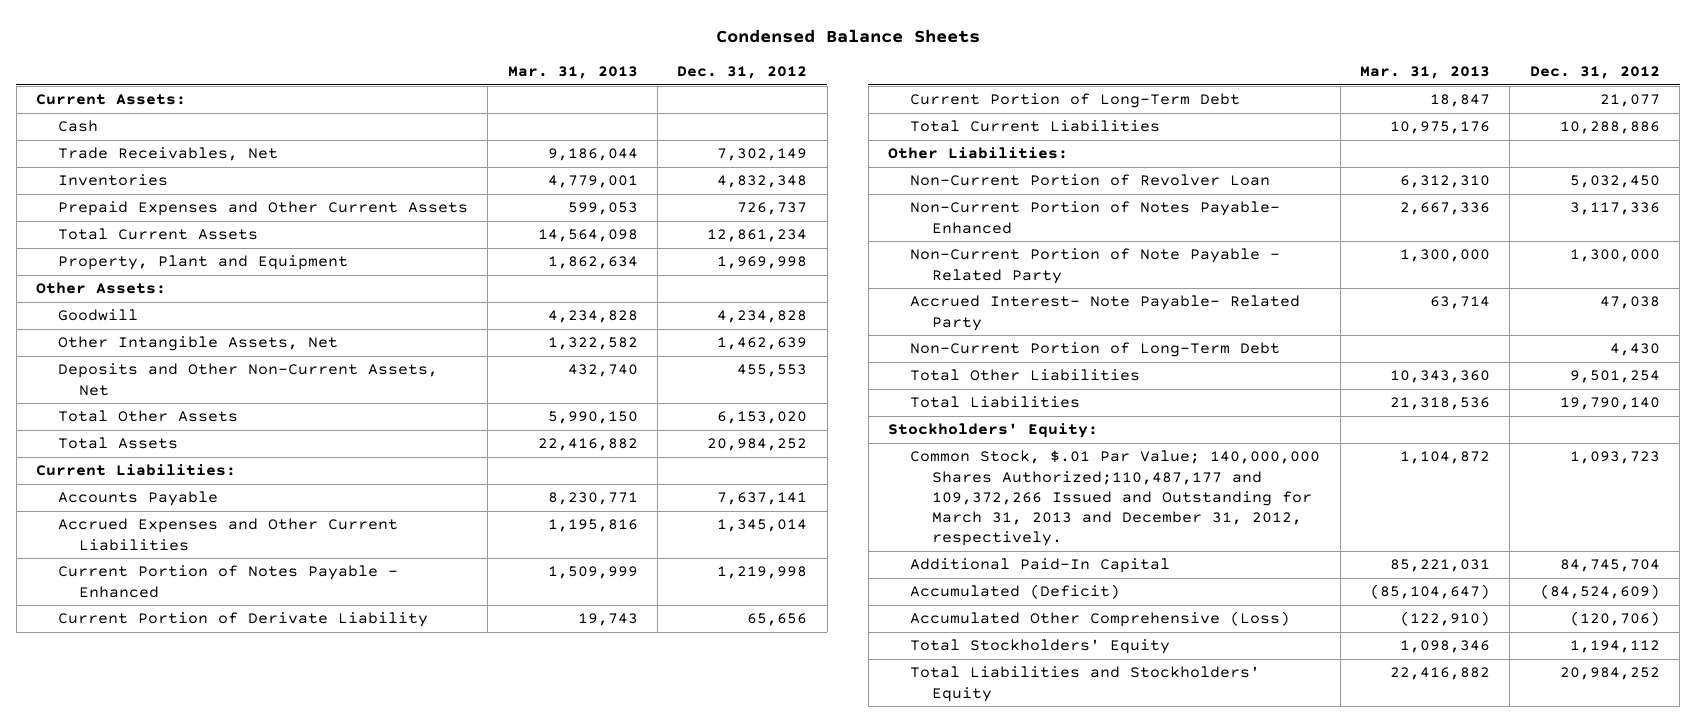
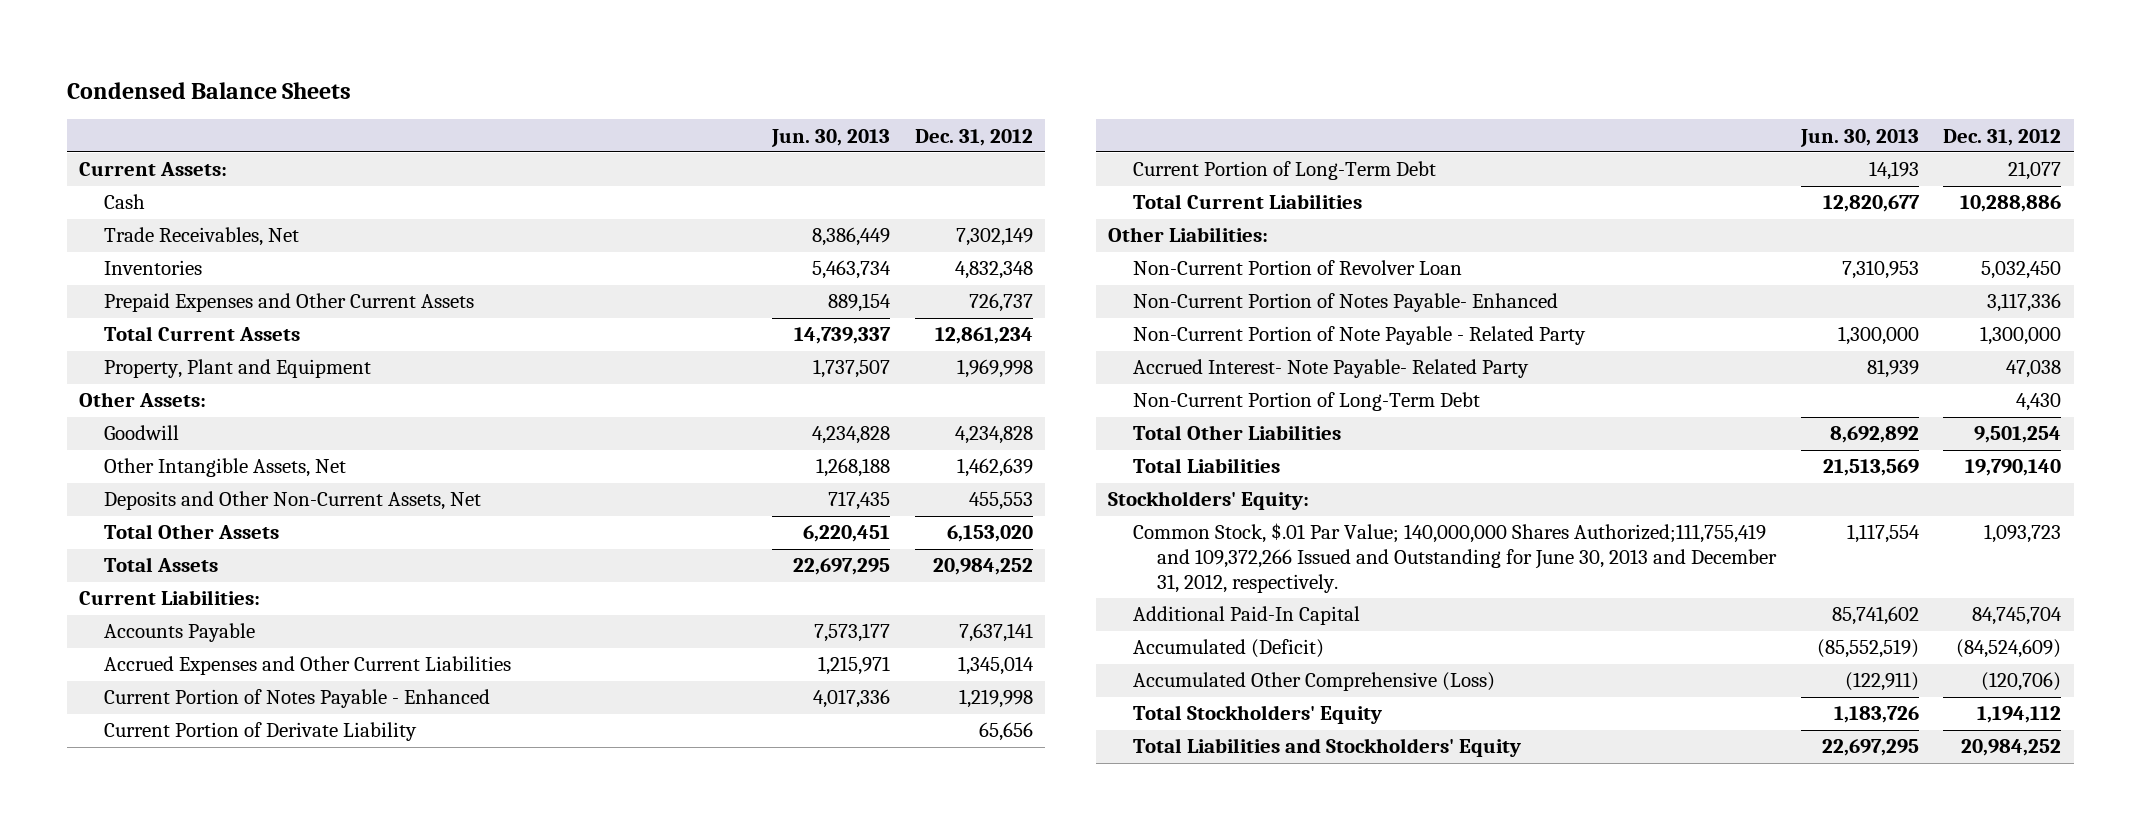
- | Mar. 31, 2013 | Dec. 31, 2012
+ | Jun. 30, 2013 | Dec. 31, 2012
- Common Stock, $.01 Par Value; 140,000,000 Shares Authorized;110,487,177 and 109,372,266 Issued and Outstanding for March 31, 2013 and December 31, 2012, respectively. | 1,104,872 | 1,093,723
+ Common Stock, $.01 Par Value; 140,000,000 Shares Authorized;111,755,419 and 109,372,266 Issued and Outstanding for June 30, 2013 and December 31, 2012, respectively. | 1,117,554 | 1,093,723

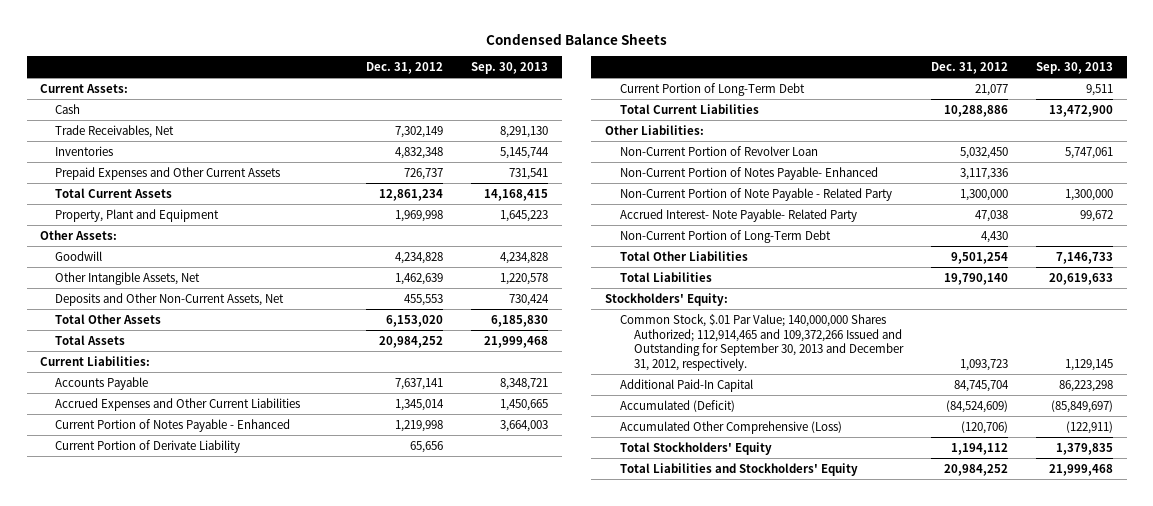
- | Jun. 30, 2013 | Dec. 31, 2012
+ | Dec. 31, 2012 | Sep. 30, 2013
- Common Stock, $.01 Par Value; 140,000,000 Shares Authorized;111,755,419 and 109,372,266 Issued and Outstanding for June 30, 2013 and December 31, 2012, respectively. | 1,117,554 | 1,093,723
+ Common Stock, $.01 Par Value; 140,000,000 Shares Authorized; 112,914,465 and 109,372,266 Issued and Outstanding for September 30, 2013 and December 31, 2012, respectively. | 1,093,723 | 1,129,145

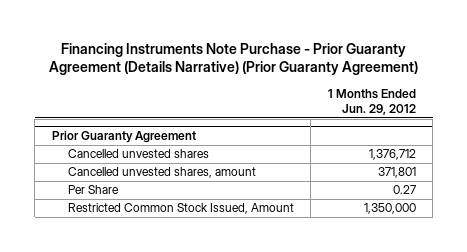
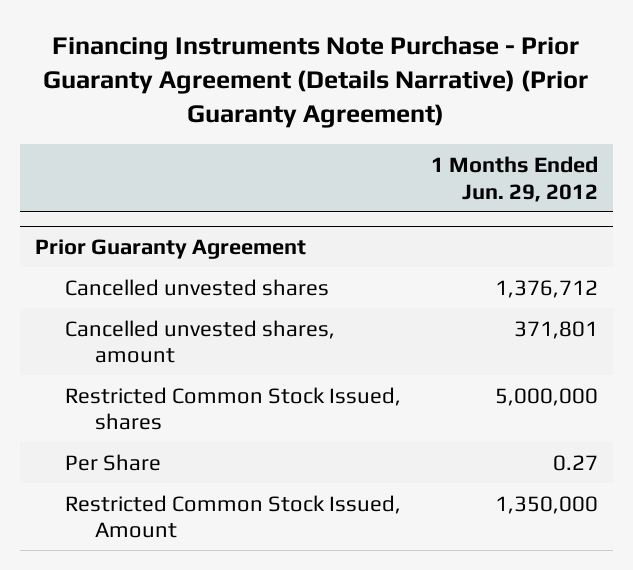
@ Prior Guaranty Agreement
+ Restricted Common Stock Issued, shares | 5,000,000

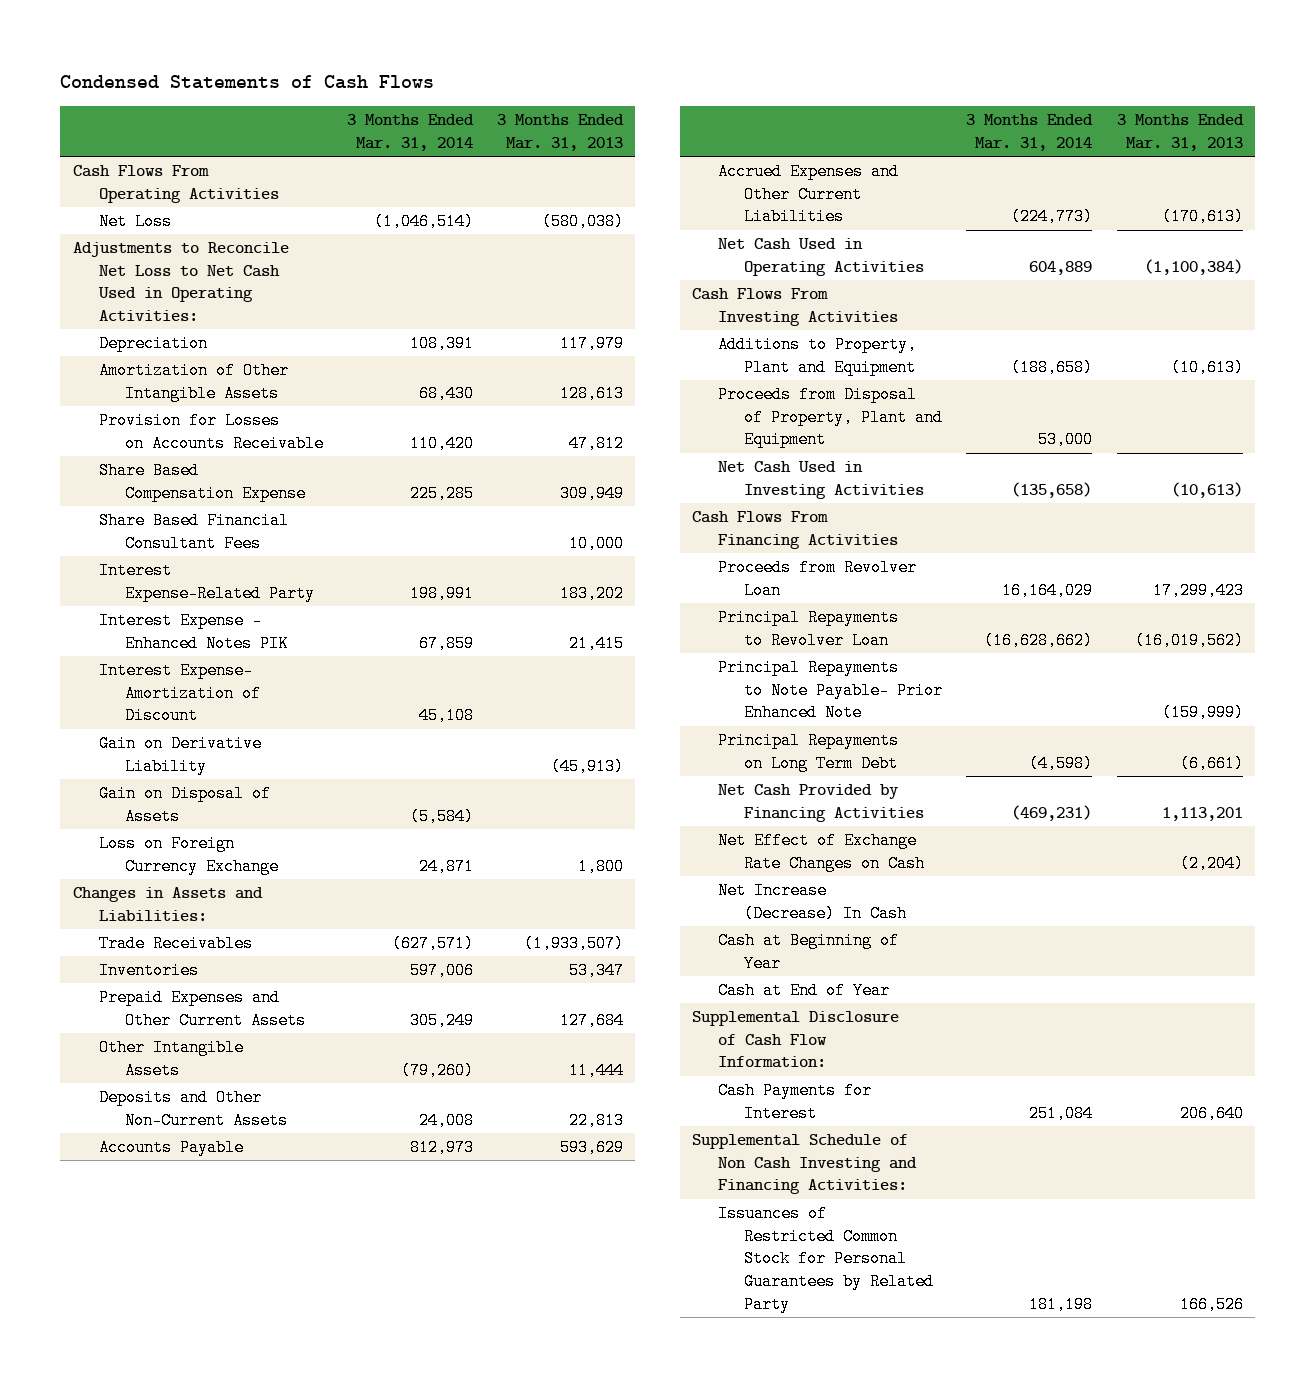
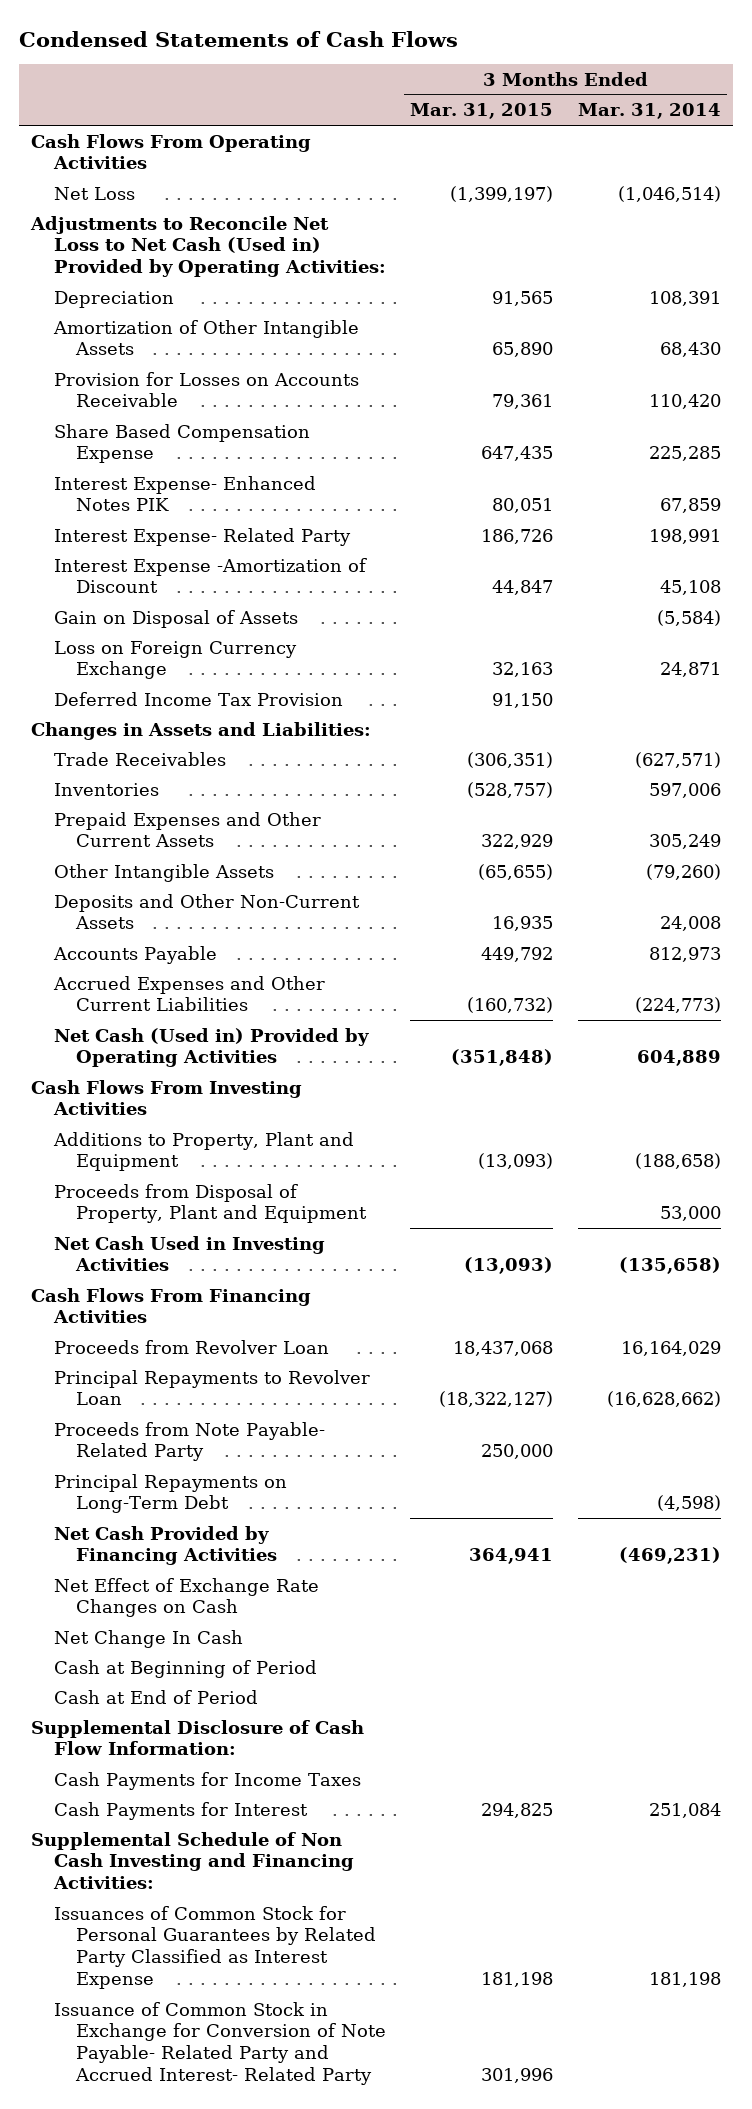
- | 3 Months Ended Mar. 31, 2014 | 3 Months Ended Mar. 31, 2013
+ | 3 Months Ended Mar. 31, 2015 | 3 Months Ended Mar. 31, 2014
- Adjustments to Reconcile Net Loss to Net Cash Used in Operating Activities:
+ Adjustments to Reconcile Net Loss to Net Cash (Used in) Provided by Operating Activities:
- Share Based Financial Consultant Fees | | 10,000
- Interest Expense-Related Party | 198,991 | 183,202
- Interest Expense - Enhanced Notes PIK | 67,859 | 21,415
- Interest Expense- Amortization of Discount | 45,108 |
- Gain on Derivative Liability | | (45,913)
+ Interest Expense- Enhanced Notes PIK | 80,051 | 67,859
+ Interest Expense- Related Party | 186,726 | 198,991
+ Interest Expense -Amortization of Discount | 44,847 | 45,108
+ Deferred Income Tax Provision | 91,150 |
- Net Cash Used in Operating Activities | 604,889 | (1,100,384)
+ Net Cash (Used in) Provided by Operating Activities | (351,848) | 604,889
- Principal Repayments to Note Payable- Prior Enhanced Note | | (159,999)
- Principal Repayments on Long Term Debt | (4,598) | (6,661)
+ Proceeds from Note Payable- Related Party | 250,000 |
+ Principal Repayments on Long-Term Debt | | (4,598)
- Net Increase (Decrease) In Cash
- Cash at Beginning of Year
- Cash at End of Year
+ Net Change In Cash
+ Cash at Beginning of Period
+ Cash at End of Period
+ Cash Payments for Income Taxes
- Issuances of Restricted Common Stock for Personal Guarantees by Related Party | 181,198 | 166,526
+ Issuances of Common Stock for Personal Guarantees by Related Party Classified as Interest Expense | 181,198 | 181,198
+ Issuance of Common Stock in Exchange for Conversion of Note Payable- Related Party and Accrued Interest- Related Party | 301,996 |

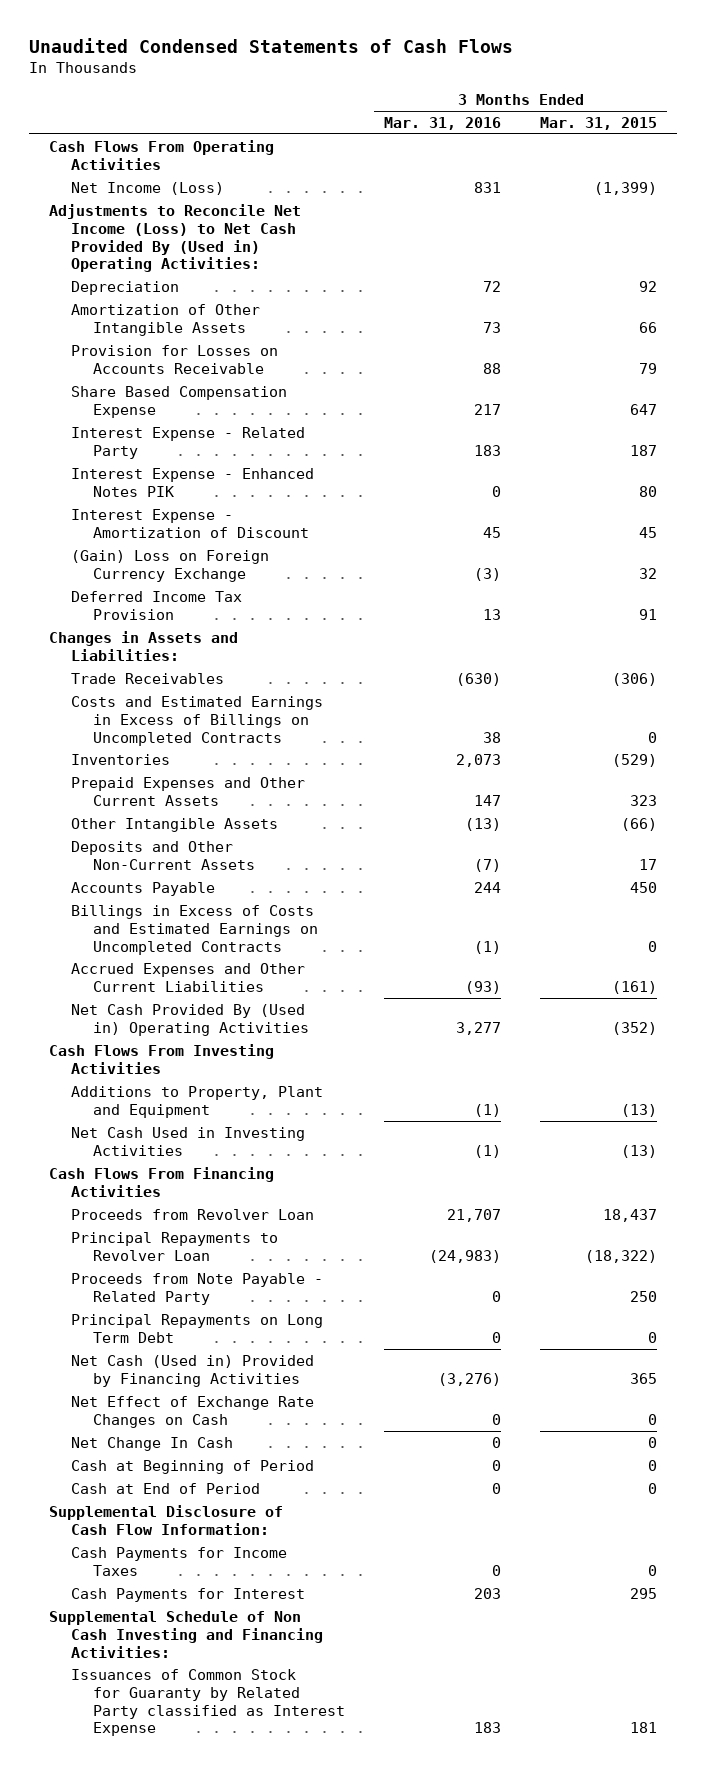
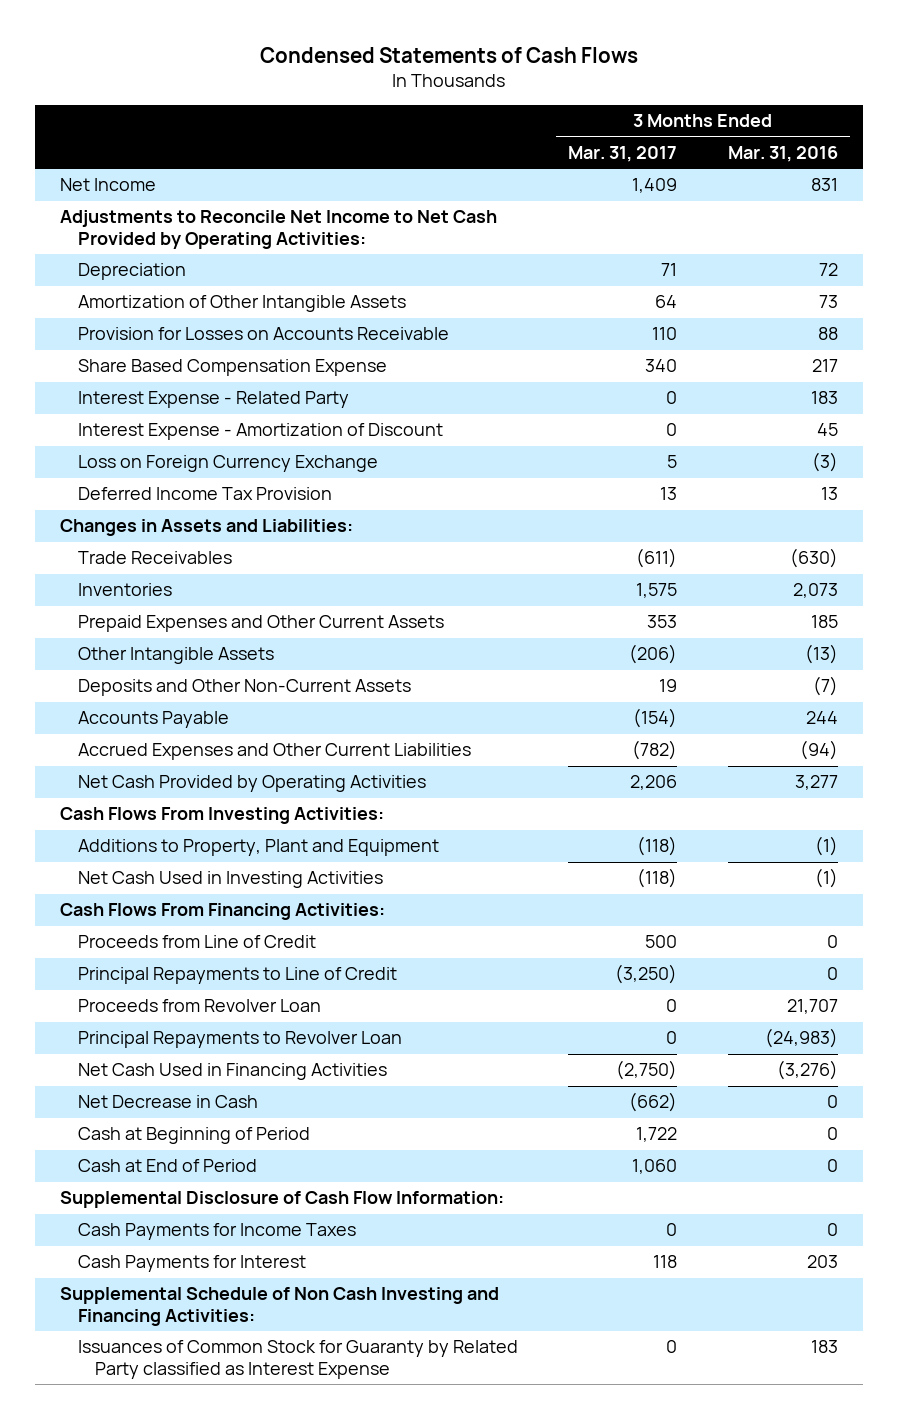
- Unaudited Condensed Statements of Cash Flows
+ Condensed Statements of Cash Flows
- | 3 Months Ended Mar. 31, 2016 | 3 Months Ended Mar. 31, 2015
+ | 3 Months Ended Mar. 31, 2017 | 3 Months Ended Mar. 31, 2016
- Cash Flows From Operating Activities
- Net Income (Loss) | 831 | (1,399)
- Adjustments to Reconcile Net Income (Loss) to Net Cash Provided By (Used in) Operating Activities:
+ Net Income | 1,409 | 831
+ Adjustments to Reconcile Net Income to Net Cash Provided by Operating Activities:
- Interest Expense - Enhanced Notes PIK | 0 | 80
- (Gain) Loss on Foreign Currency Exchange | (3) | 32
+ Loss on Foreign Currency Exchange | 5 | (3)
- Costs and Estimated Earnings in Excess of Billings on Uncompleted Contracts | 38 | 0
- Prepaid Expenses and Other Current Assets | 147 | 323
+ Prepaid Expenses and Other Current Assets | 353 | 185
- Billings in Excess of Costs and Estimated Earnings on Uncompleted Contracts | (1) | 0
- Accrued Expenses and Other Current Liabilities | (93) | (161)
- Net Cash Provided By (Used in) Operating Activities | 3,277 | (352)
- Cash Flows From Investing Activities
+ Accrued Expenses and Other Current Liabilities | (782) | (94)
+ Net Cash Provided by Operating Activities | 2,206 | 3,277
+ Cash Flows From Investing Activities:
- Cash Flows From Financing Activities
+ Cash Flows From Financing Activities:
+ Proceeds from Line of Credit | 500 | 0
+ Principal Repayments to Line of Credit | (3,250) | 0
- Proceeds from Note Payable - Related Party | 0 | 250
- Principal Repayments on Long Term Debt | 0 | 0
- Net Cash (Used in) Provided by Financing Activities | (3,276) | 365
- Net Effect of Exchange Rate Changes on Cash | 0 | 0
- Net Change In Cash | 0 | 0
+ Net Cash Used in Financing Activities | (2,750) | (3,276)
+ Net Decrease in Cash | (662) | 0

